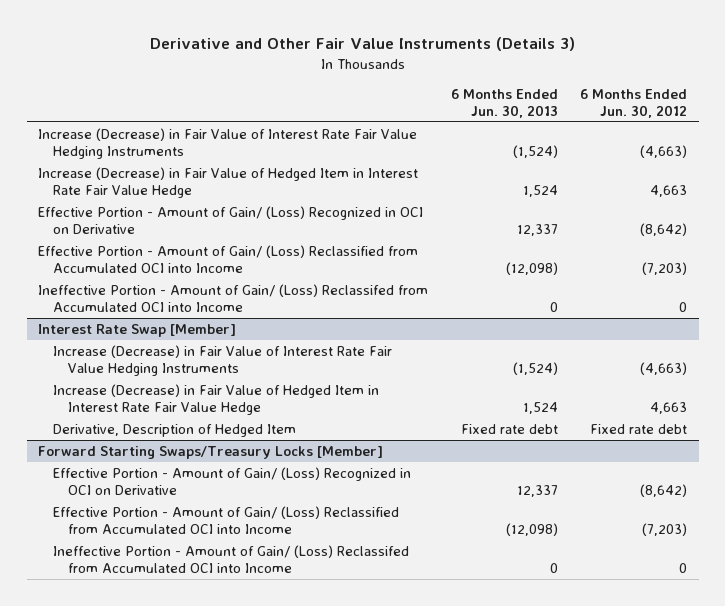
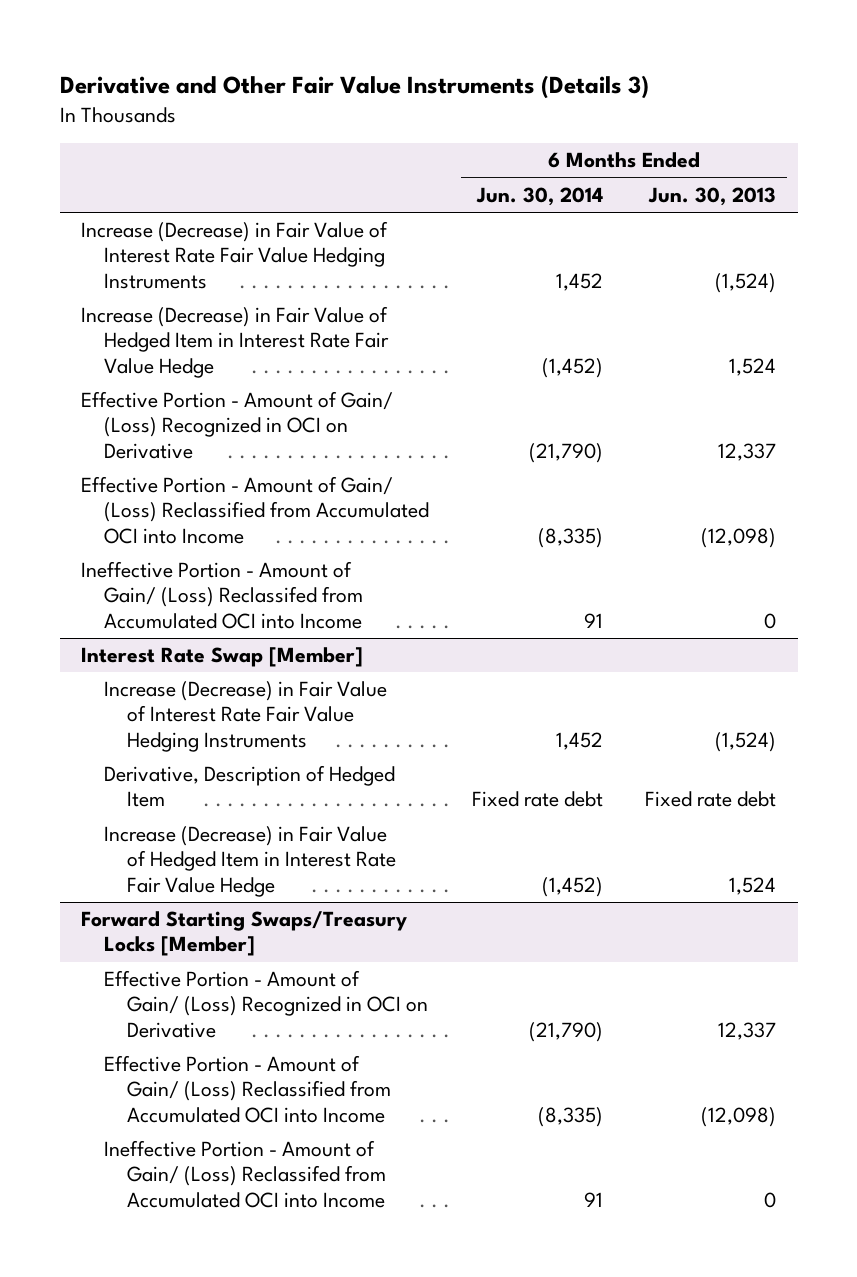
- | 6 Months Ended Jun. 30, 2013 | 6 Months Ended Jun. 30, 2012
+ | 6 Months Ended Jun. 30, 2014 | 6 Months Ended Jun. 30, 2013
@ Interest Rate Swap [Member]
moved down: Increase (Decrease) in Fair Value of Hedged Item in Interest Rate Fair Value Hedge | (1,452) | 1,524

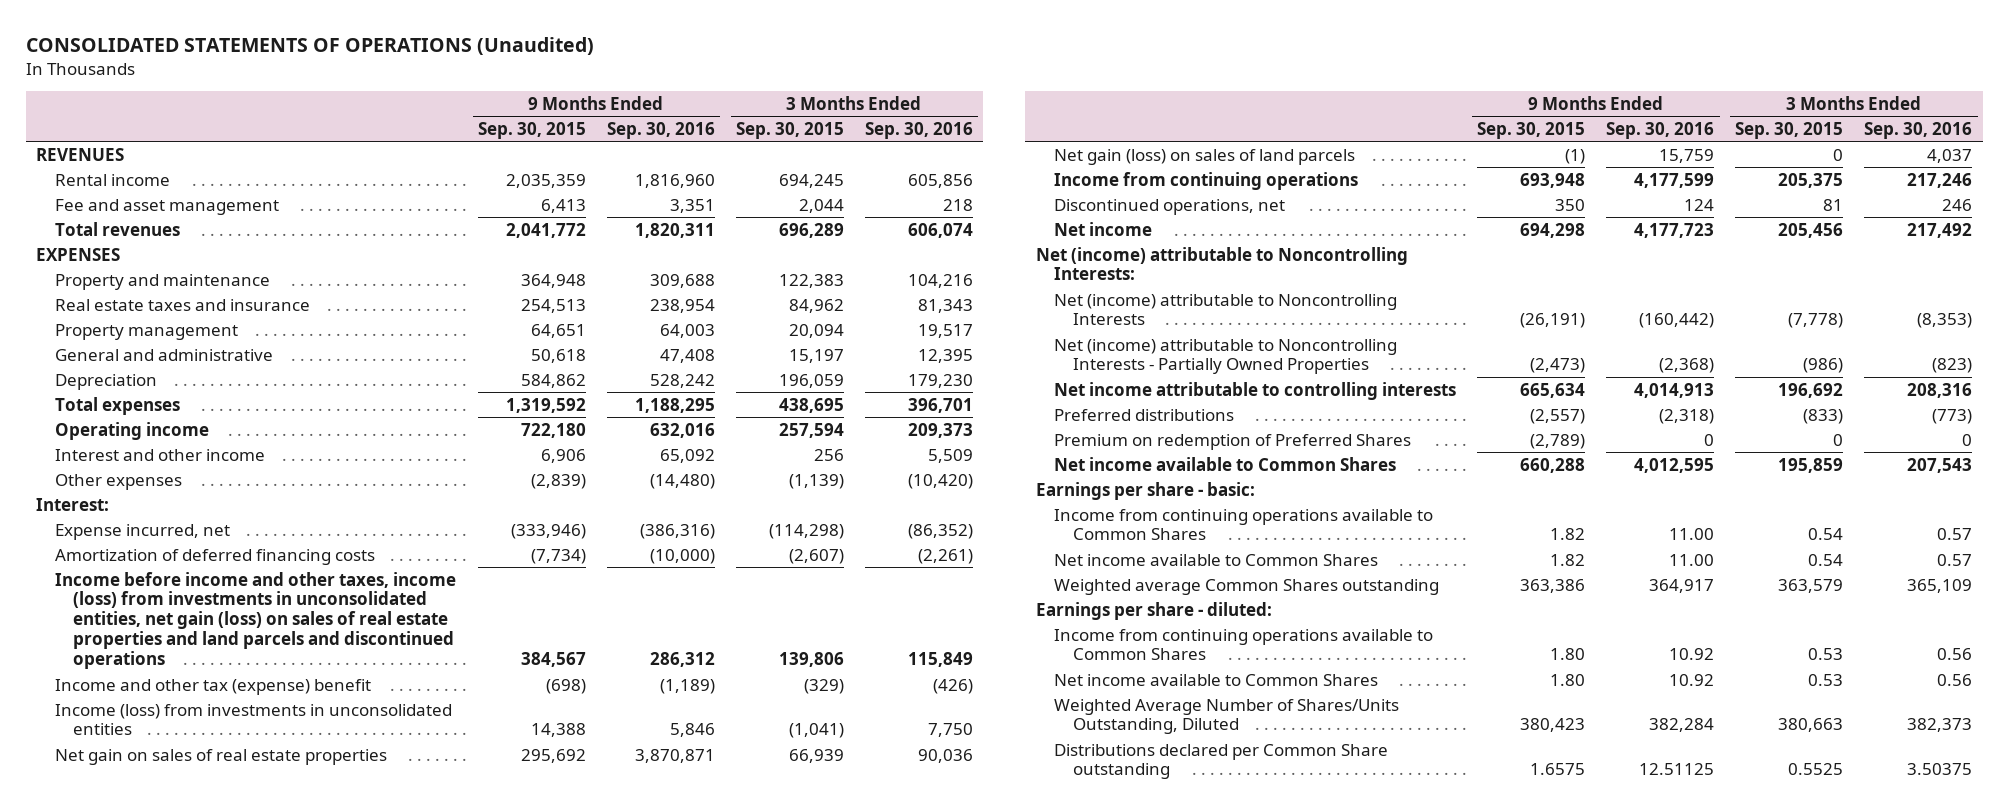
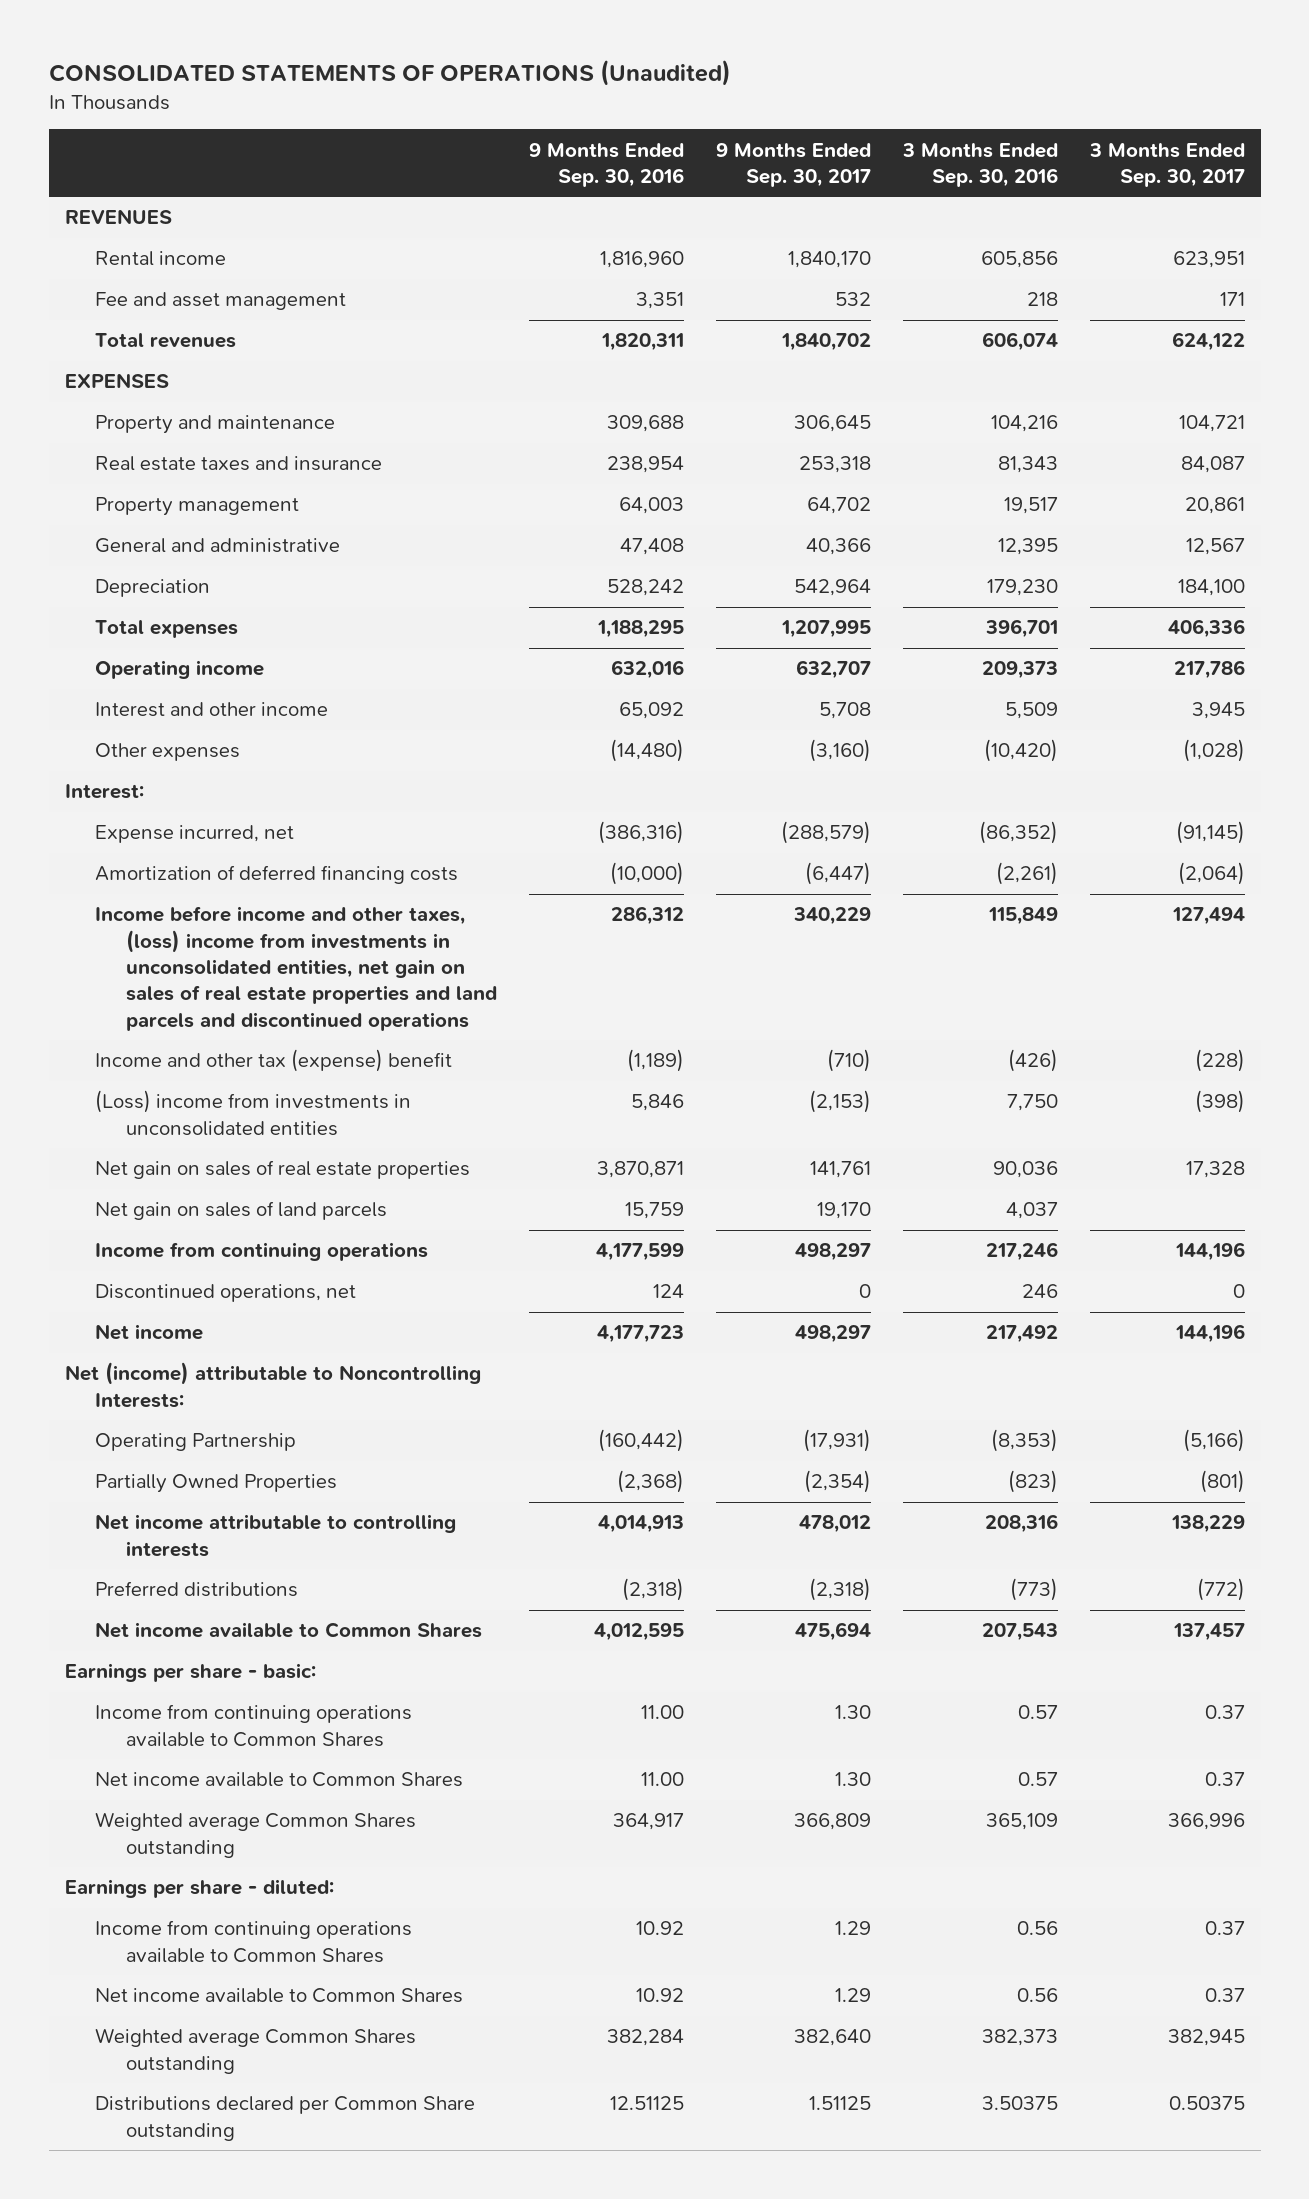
- | 9 Months Ended Sep. 30, 2015 | 9 Months Ended Sep. 30, 2016 | 3 Months Ended Sep. 30, 2015 | 3 Months Ended Sep. 30, 2016
+ | 9 Months Ended Sep. 30, 2016 | 9 Months Ended Sep. 30, 2017 | 3 Months Ended Sep. 30, 2016 | 3 Months Ended Sep. 30, 2017
- Income before income and other taxes, income (loss) from investments in unconsolidated entities, net gain (loss) on sales of real estate properties and land parcels and discontinued operations | 384,567 | 286,312 | 139,806 | 115,849
+ Income before income and other taxes, (loss) income from investments in unconsolidated entities, net gain on sales of real estate properties and land parcels and discontinued operations | 286,312 | 340,229 | 115,849 | 127,494
- Income (loss) from investments in unconsolidated entities | 14,388 | 5,846 | (1,041) | 7,750
+ (Loss) income from investments in unconsolidated entities | 5,846 | (2,153) | 7,750 | (398)
- Net gain (loss) on sales of land parcels | (1) | 15,759 | 0 | 4,037
+ Net gain on sales of land parcels | 15,759 | 19,170 | 4,037 |
- Net (income) attributable to Noncontrolling Interests | (26,191) | (160,442) | (7,778) | (8,353)
- Net (income) attributable to Noncontrolling Interests - Partially Owned Properties | (2,473) | (2,368) | (986) | (823)
+ Operating Partnership | (160,442) | (17,931) | (8,353) | (5,166)
+ Partially Owned Properties | (2,368) | (2,354) | (823) | (801)
- Premium on redemption of Preferred Shares | (2,789) | 0 | 0 | 0
- Weighted Average Number of Shares/Units Outstanding, Diluted | 380,423 | 382,284 | 380,663 | 382,373
+ Weighted average Common Shares outstanding | 382,284 | 382,640 | 382,373 | 382,945

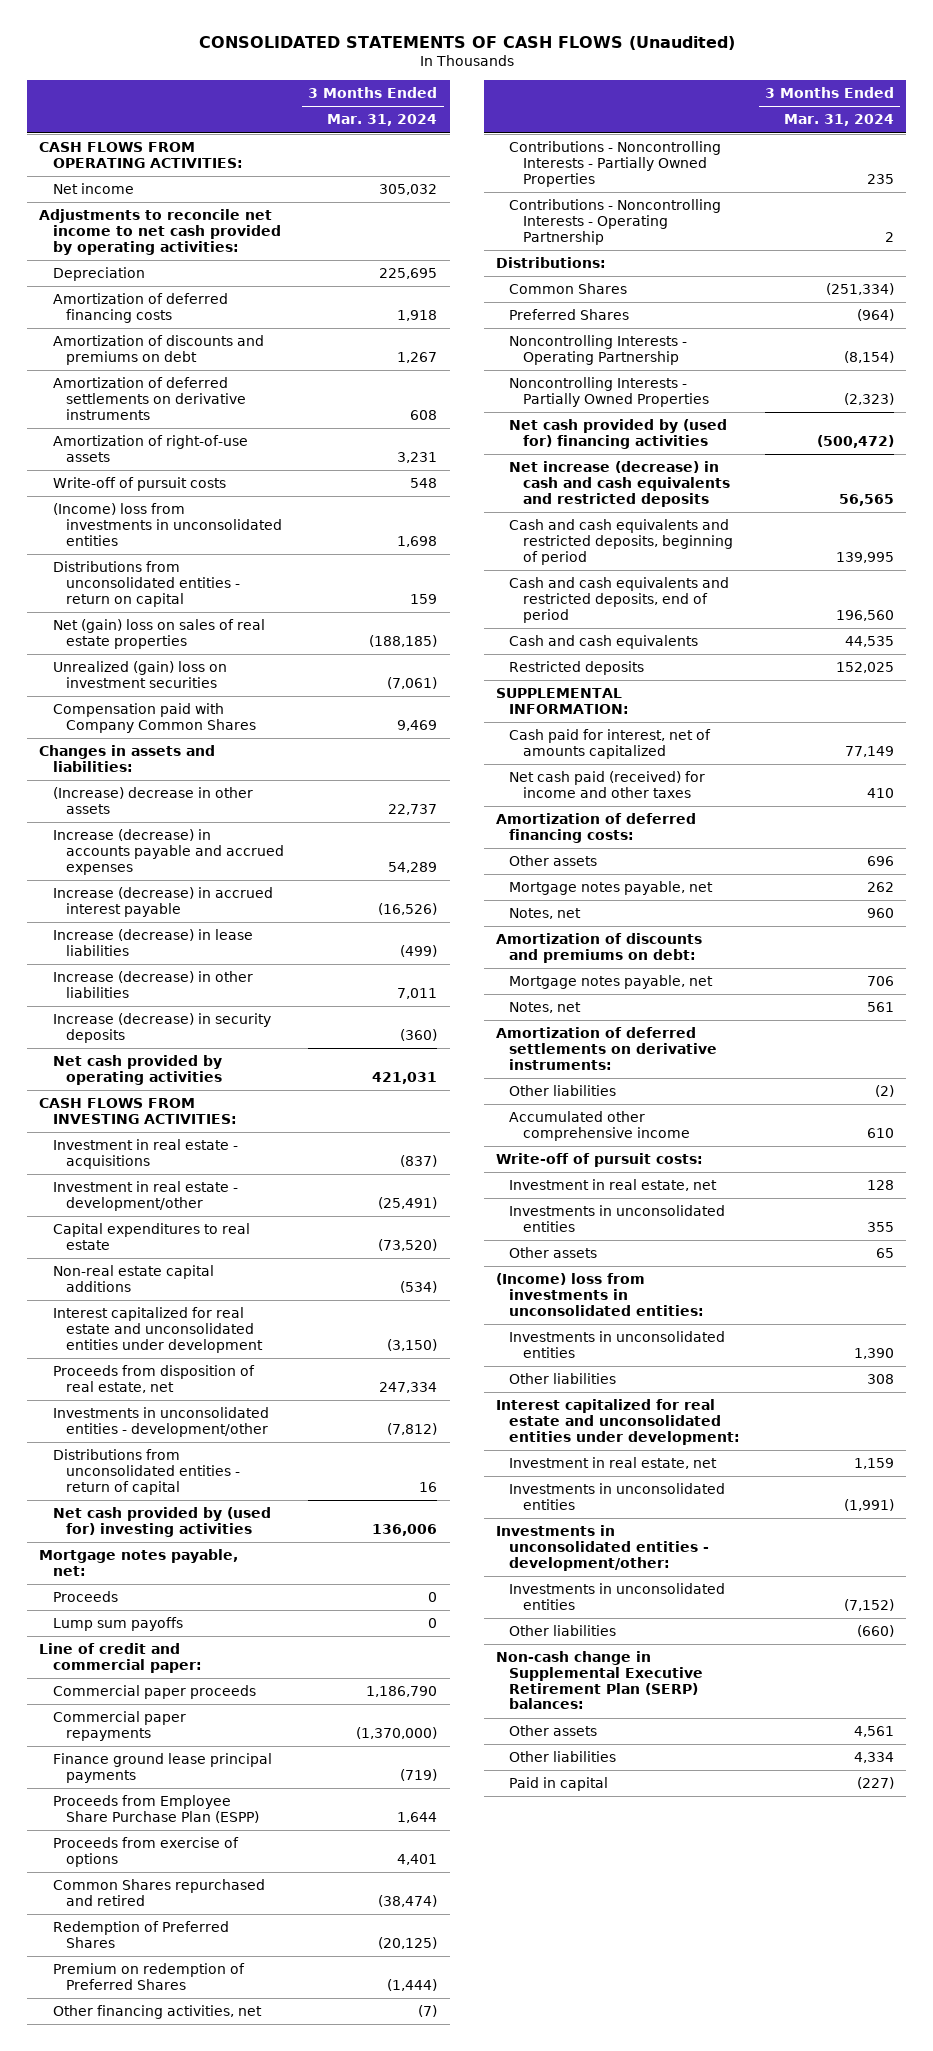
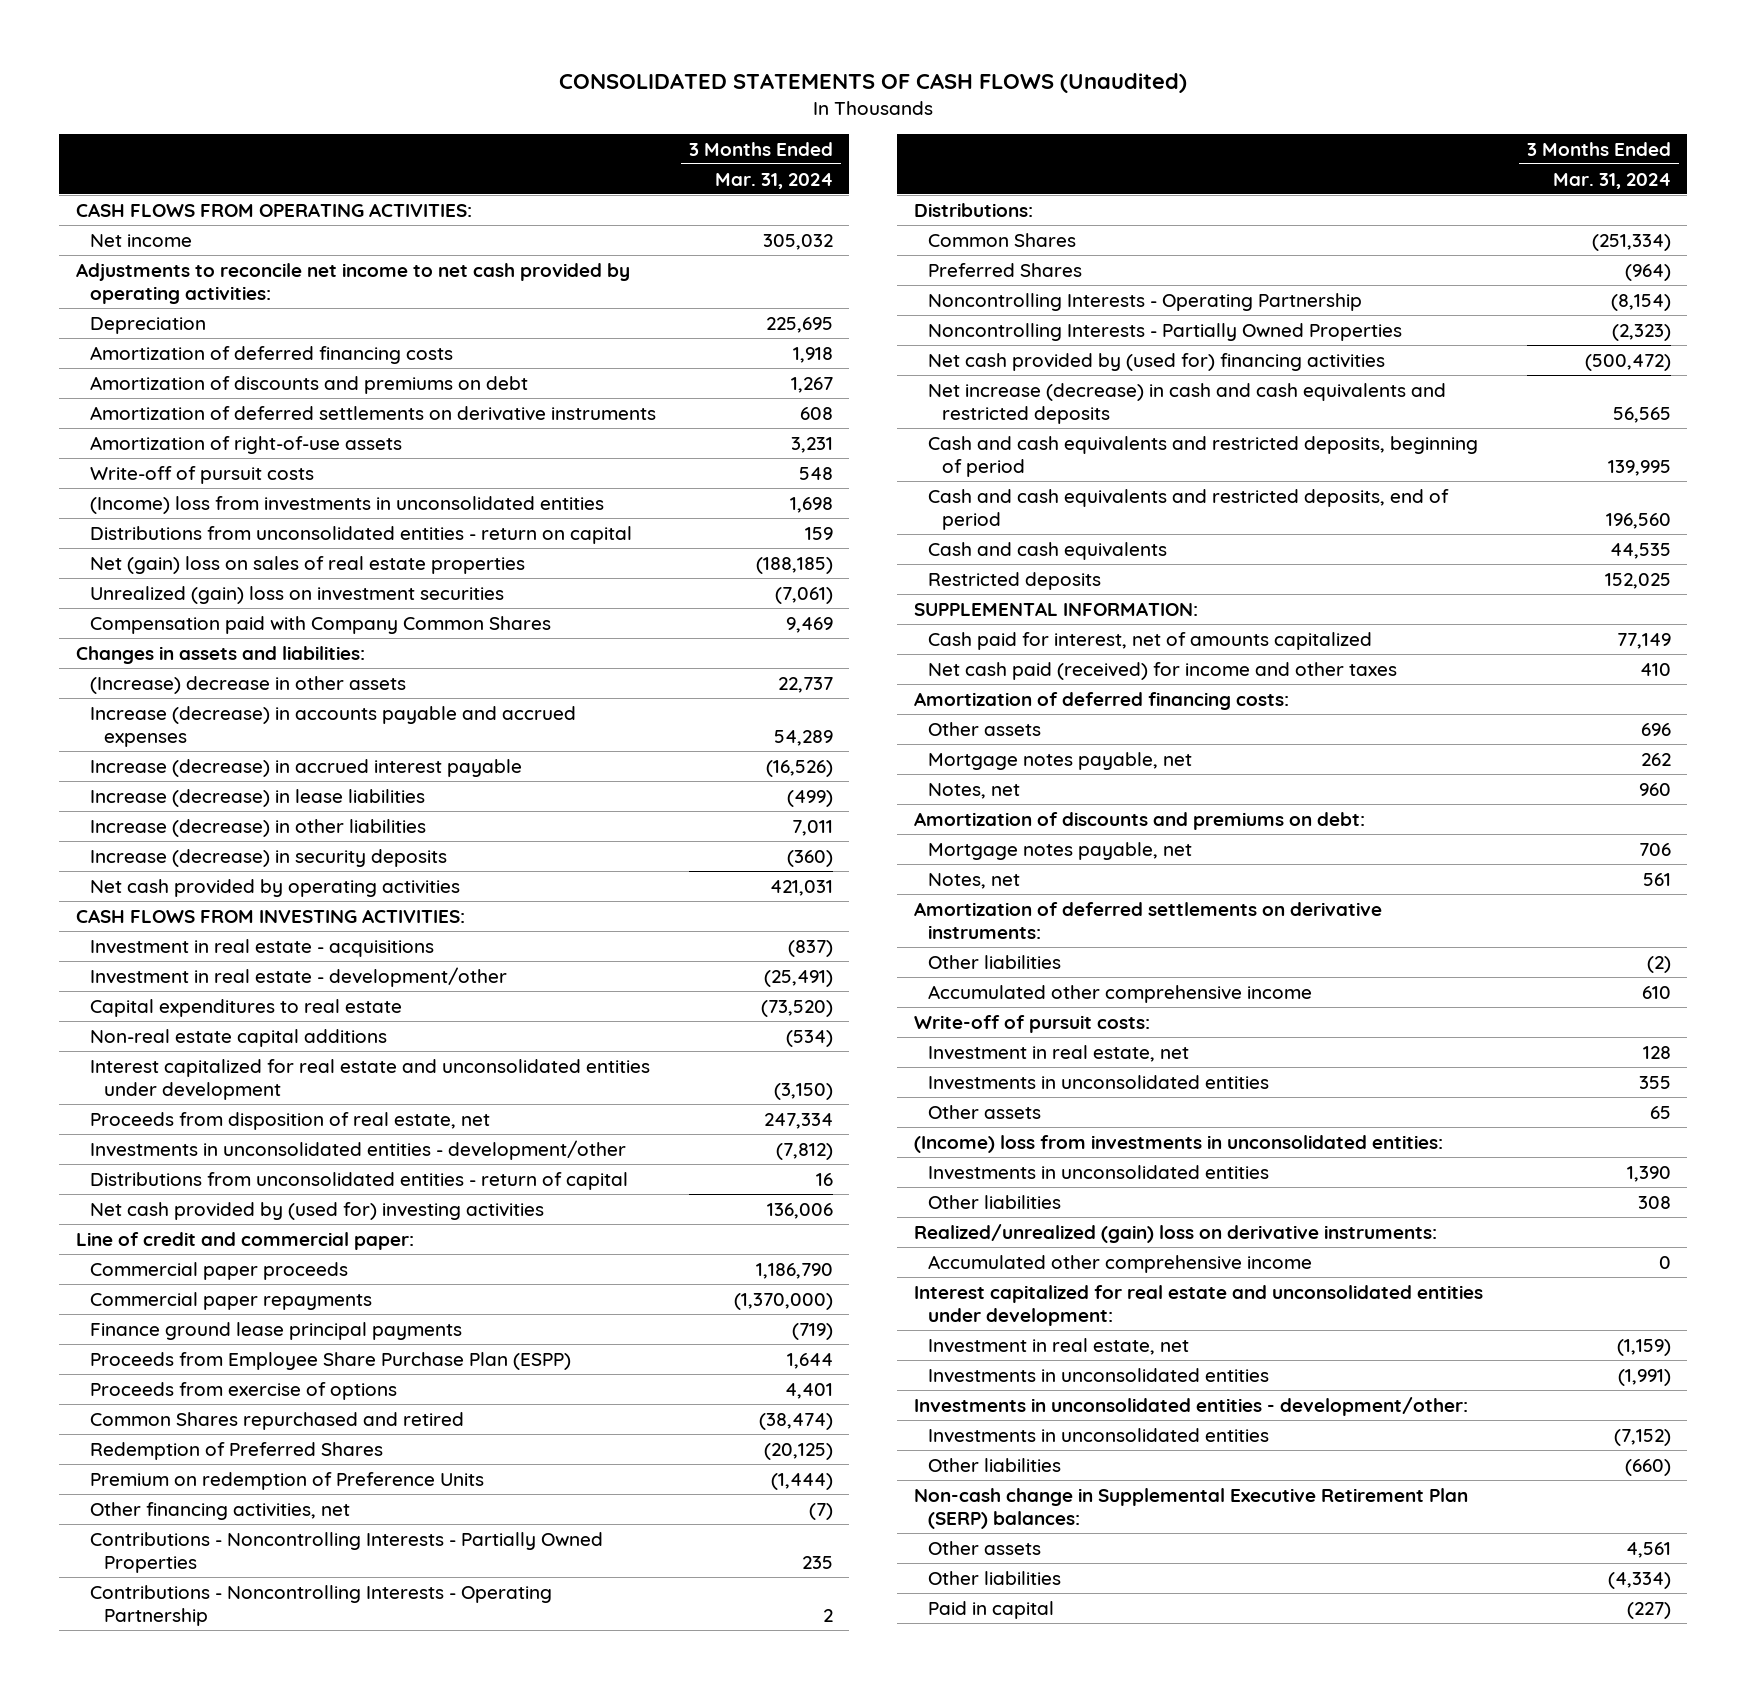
- Mortgage notes payable, net:
- Proceeds | 0
- Lump sum payoffs | 0
- Premium on redemption of Preferred Shares | (1,444)
+ Premium on redemption of Preference Units | (1,444)
+ Realized/unrealized (gain) loss on derivative instruments:
+ Accumulated other comprehensive income | 0
- Investment in real estate, net | 1,159
+ Investment in real estate, net | (1,159)
- Other liabilities | 4,334
+ Other liabilities | (4,334)

